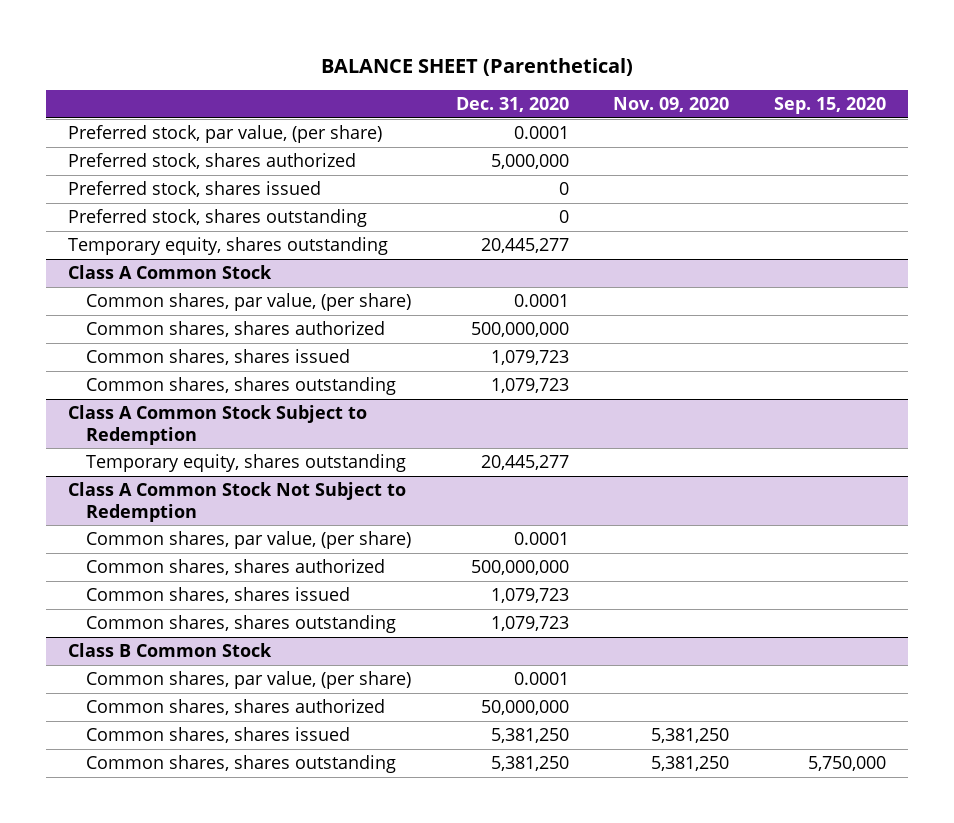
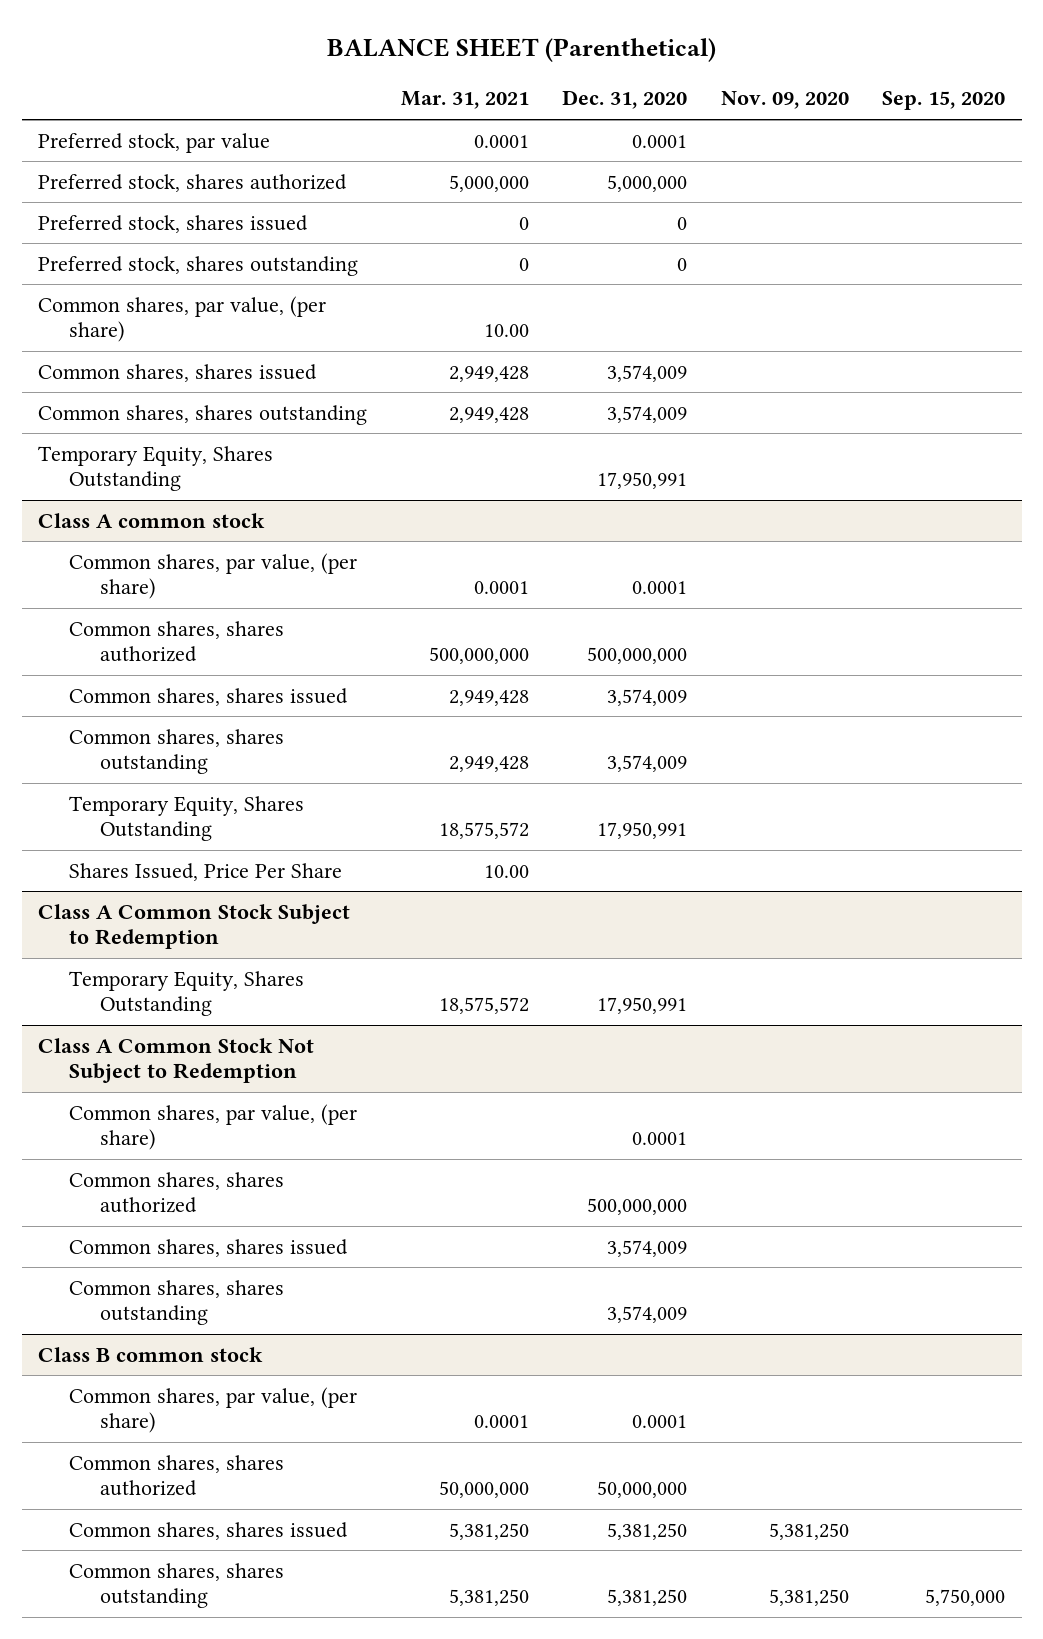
- | Dec. 31, 2020 | Nov. 09, 2020 | Sep. 15, 2020
+ | Mar. 31, 2021 | Dec. 31, 2020 | Nov. 09, 2020 | Sep. 15, 2020
- Preferred stock, par value, (per share) | 0.0001 | |
+ Preferred stock, par value | 0.0001 | 0.0001 | |
- Temporary equity, shares outstanding | 20,445,277 | |
- Class A Common Stock
+ Common shares, par value, (per share) | 10.00 | | |
+ Common shares, shares issued | 2,949,428 | 3,574,009 | |
+ Common shares, shares outstanding | 2,949,428 | 3,574,009 | |
+ Temporary Equity, Shares Outstanding | | 17,950,991 | |
+ Class A common stock
- Common shares, shares issued | 1,079,723 | |
- Common shares, shares outstanding | 1,079,723 | |
+ Common shares, shares issued | 2,949,428 | 3,574,009 | |
+ Common shares, shares outstanding | 2,949,428 | 3,574,009 | |
+ Temporary Equity, Shares Outstanding | 18,575,572 | 17,950,991 | |
+ Shares Issued, Price Per Share | 10.00 | | |
@ Class A Common Stock Subject to Redemption
- Temporary equity, shares outstanding | 20,445,277 | |
+ Temporary Equity, Shares Outstanding | 18,575,572 | 17,950,991 | |
@ Class A Common Stock Not Subject to Redemption
- Common shares, shares issued | 1,079,723 | |
- Common shares, shares outstanding | 1,079,723 | |
- Class B Common Stock
@ Class A Common Stock Not Subject to Redemption
+ Common shares, shares issued | | 3,574,009 | |
+ Common shares, shares outstanding | | 3,574,009 | |
+ Class B common stock

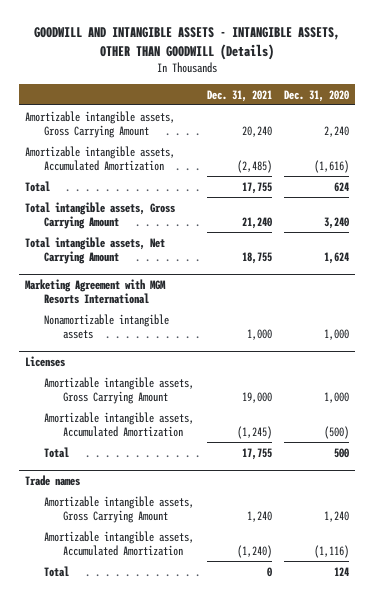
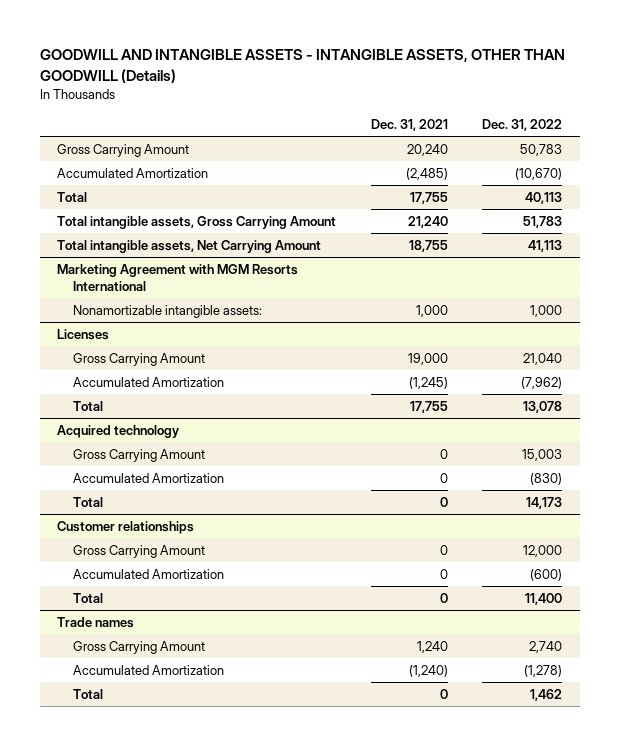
- | Dec. 31, 2021 | Dec. 31, 2020
+ | Dec. 31, 2021 | Dec. 31, 2022
- Amortizable intangible assets, Gross Carrying Amount | 20,240 | 2,240
- Amortizable intangible assets, Accumulated Amortization | (2,485) | (1,616)
+ Gross Carrying Amount | 20,240 | 50,783
+ Accumulated Amortization | (2,485) | (10,670)
@ Marketing Agreement with MGM Resorts International
- Nonamortizable intangible assets | 1,000 | 1,000
+ Nonamortizable intangible assets: | 1,000 | 1,000
@ Licenses
- Amortizable intangible assets, Gross Carrying Amount | 19,000 | 1,000
- Amortizable intangible assets, Accumulated Amortization | (1,245) | (500)
+ Gross Carrying Amount | 19,000 | 21,040
+ Accumulated Amortization | (1,245) | (7,962)
+ Acquired technology
+ Gross Carrying Amount | 0 | 15,003
+ Accumulated Amortization | 0 | (830)
+ Total | 0 | 14,173
+ Customer relationships
+ Gross Carrying Amount | 0 | 12,000
+ Accumulated Amortization | 0 | (600)
+ Total | 0 | 11,400
@ Trade names
- Amortizable intangible assets, Gross Carrying Amount | 1,240 | 1,240
- Amortizable intangible assets, Accumulated Amortization | (1,240) | (1,116)
+ Gross Carrying Amount | 1,240 | 2,740
+ Accumulated Amortization | (1,240) | (1,278)

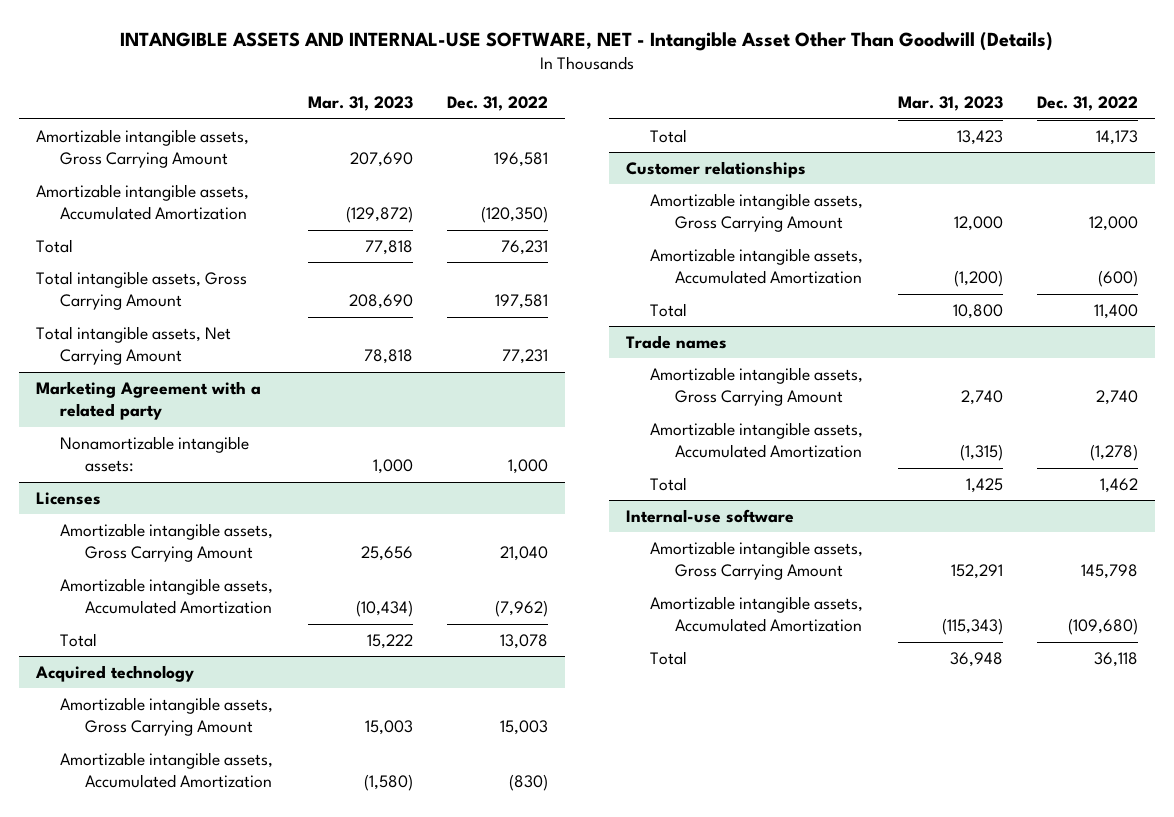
- GOODWILL AND INTANGIBLE ASSETS - INTANGIBLE ASSETS, OTHER THAN GOODWILL (Details)
+ INTANGIBLE ASSETS AND INTERNAL-USE SOFTWARE, NET - Intangible Asset Other Than Goodwill (Details)
- | Dec. 31, 2021 | Dec. 31, 2022
+ | Mar. 31, 2023 | Dec. 31, 2022
- Gross Carrying Amount | 20,240 | 50,783
- Accumulated Amortization | (2,485) | (10,670)
- Total | 17,755 | 40,113
- Total intangible assets, Gross Carrying Amount | 21,240 | 51,783
- Total intangible assets, Net Carrying Amount | 18,755 | 41,113
- Marketing Agreement with MGM Resorts International
+ Amortizable intangible assets, Gross Carrying Amount | 207,690 | 196,581
+ Amortizable intangible assets, Accumulated Amortization | (129,872) | (120,350)
+ Total | 77,818 | 76,231
+ Total intangible assets, Gross Carrying Amount | 208,690 | 197,581
+ Total intangible assets, Net Carrying Amount | 78,818 | 77,231
+ Marketing Agreement with a related party
@ Licenses
- Gross Carrying Amount | 19,000 | 21,040
- Accumulated Amortization | (1,245) | (7,962)
+ Amortizable intangible assets, Gross Carrying Amount | 25,656 | 21,040
+ Amortizable intangible assets, Accumulated Amortization | (10,434) | (7,962)
@ Acquired technology
- Gross Carrying Amount | 0 | 15,003
- Accumulated Amortization | 0 | (830)
+ Amortizable intangible assets, Gross Carrying Amount | 15,003 | 15,003
+ Amortizable intangible assets, Accumulated Amortization | (1,580) | (830)
@ Customer relationships
- Gross Carrying Amount | 0 | 12,000
- Accumulated Amortization | 0 | (600)
+ Amortizable intangible assets, Gross Carrying Amount | 12,000 | 12,000
+ Amortizable intangible assets, Accumulated Amortization | (1,200) | (600)
@ Trade names
- Gross Carrying Amount | 1,240 | 2,740
- Accumulated Amortization | (1,240) | (1,278)
+ Amortizable intangible assets, Gross Carrying Amount | 2,740 | 2,740
+ Amortizable intangible assets, Accumulated Amortization | (1,315) | (1,278)
+ Internal-use software
+ Amortizable intangible assets, Gross Carrying Amount | 152,291 | 145,798
+ Amortizable intangible assets, Accumulated Amortization | (115,343) | (109,680)
+ Total | 36,948 | 36,118

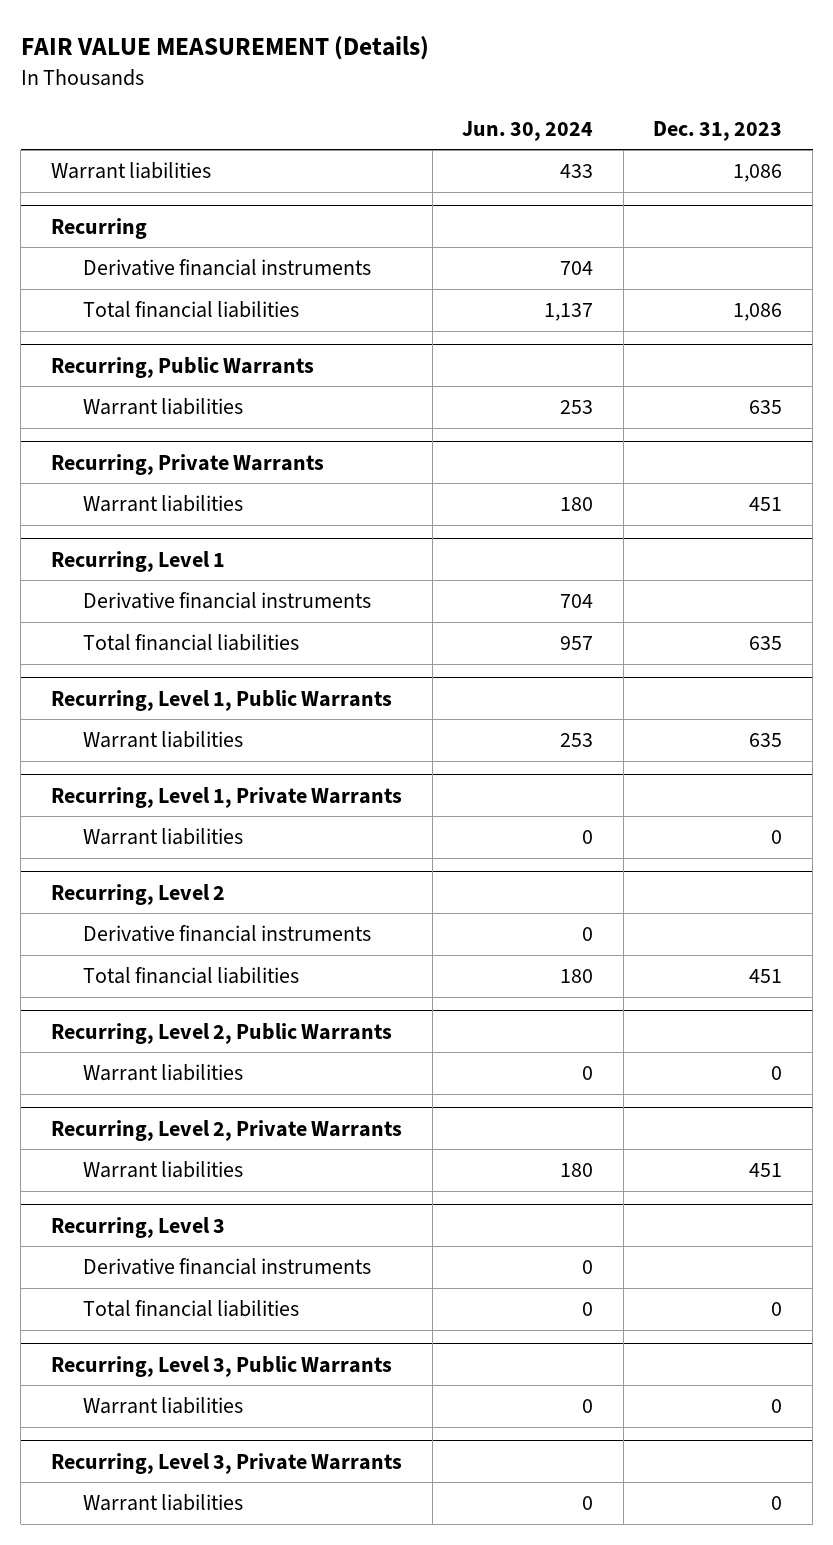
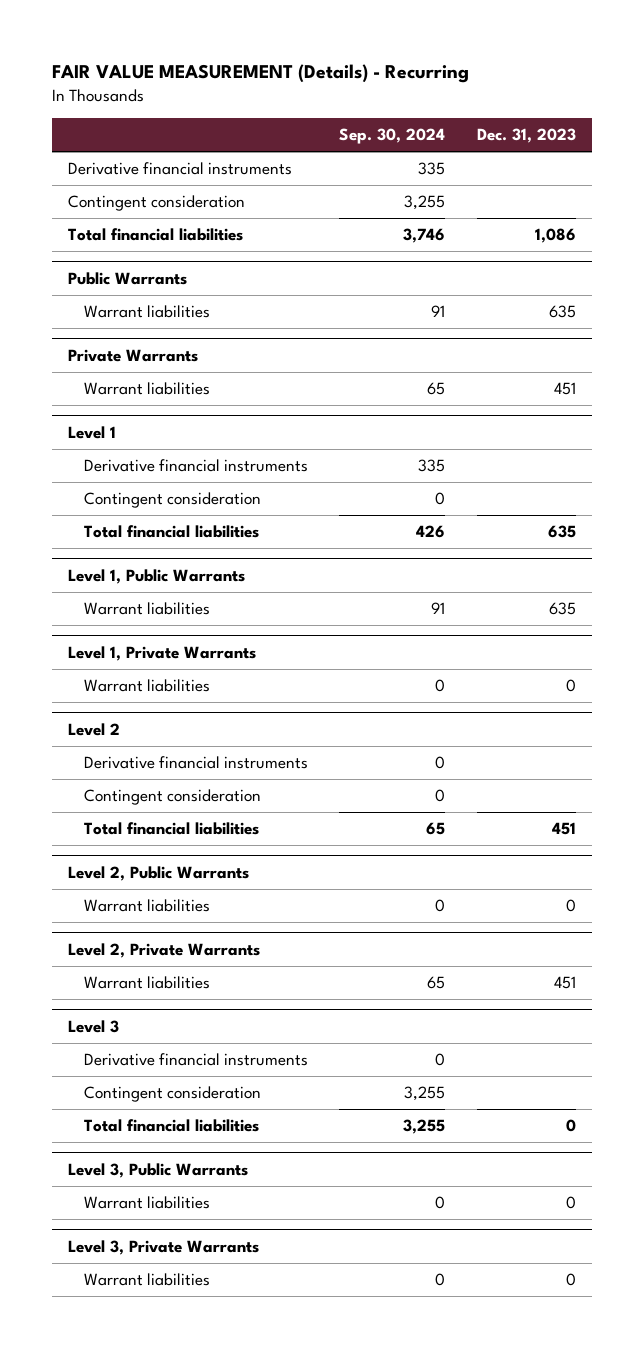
- FAIR VALUE MEASUREMENT (Details)
+ FAIR VALUE MEASUREMENT (Details) - Recurring
- | Jun. 30, 2024 | Dec. 31, 2023
+ | Sep. 30, 2024 | Dec. 31, 2023
- Warrant liabilities | 433 | 1,086
- Recurring
+ Contingent consideration | 3,255 |
- Recurring, Public Warrants
+ Public Warrants
- Recurring, Private Warrants
+ Private Warrants
- Recurring, Level 1
+ Level 1
+ Contingent consideration | 0 |
- Recurring, Level 1, Public Warrants
+ Level 1, Public Warrants
- Recurring, Level 1, Private Warrants
+ Level 1, Private Warrants
- Recurring, Level 2
+ Level 2
+ Contingent consideration | 0 |
- Recurring, Level 2, Public Warrants
+ Level 2, Public Warrants
- Recurring, Level 2, Private Warrants
+ Level 2, Private Warrants
- Recurring, Level 3
+ Level 3
+ Contingent consideration | 3,255 |
- Recurring, Level 3, Public Warrants
+ Level 3, Public Warrants
- Recurring, Level 3, Private Warrants
+ Level 3, Private Warrants

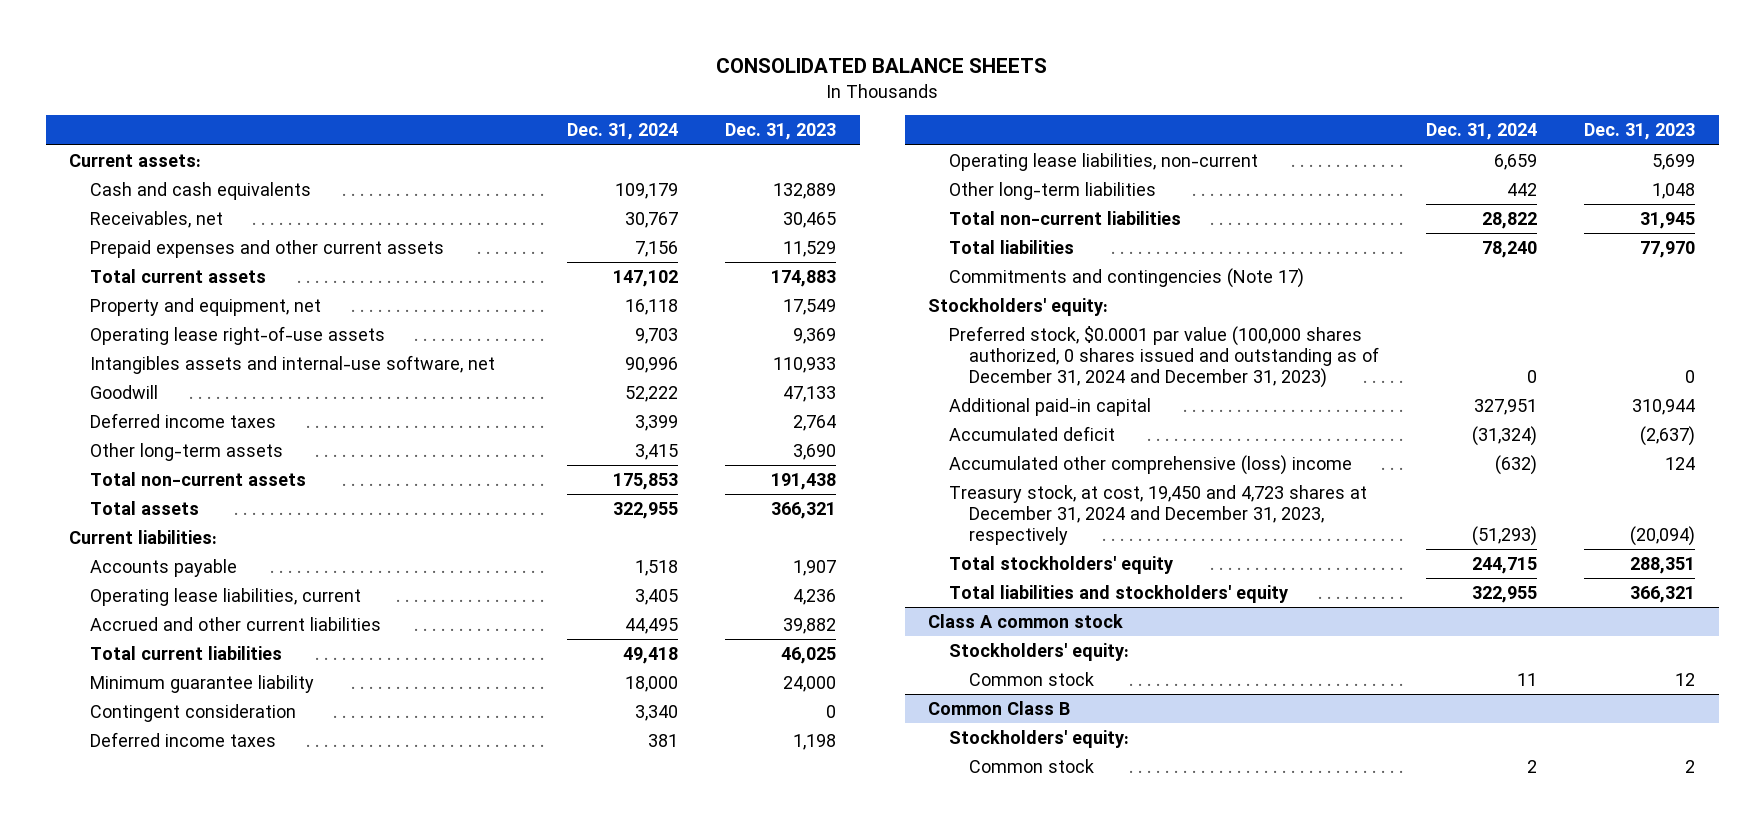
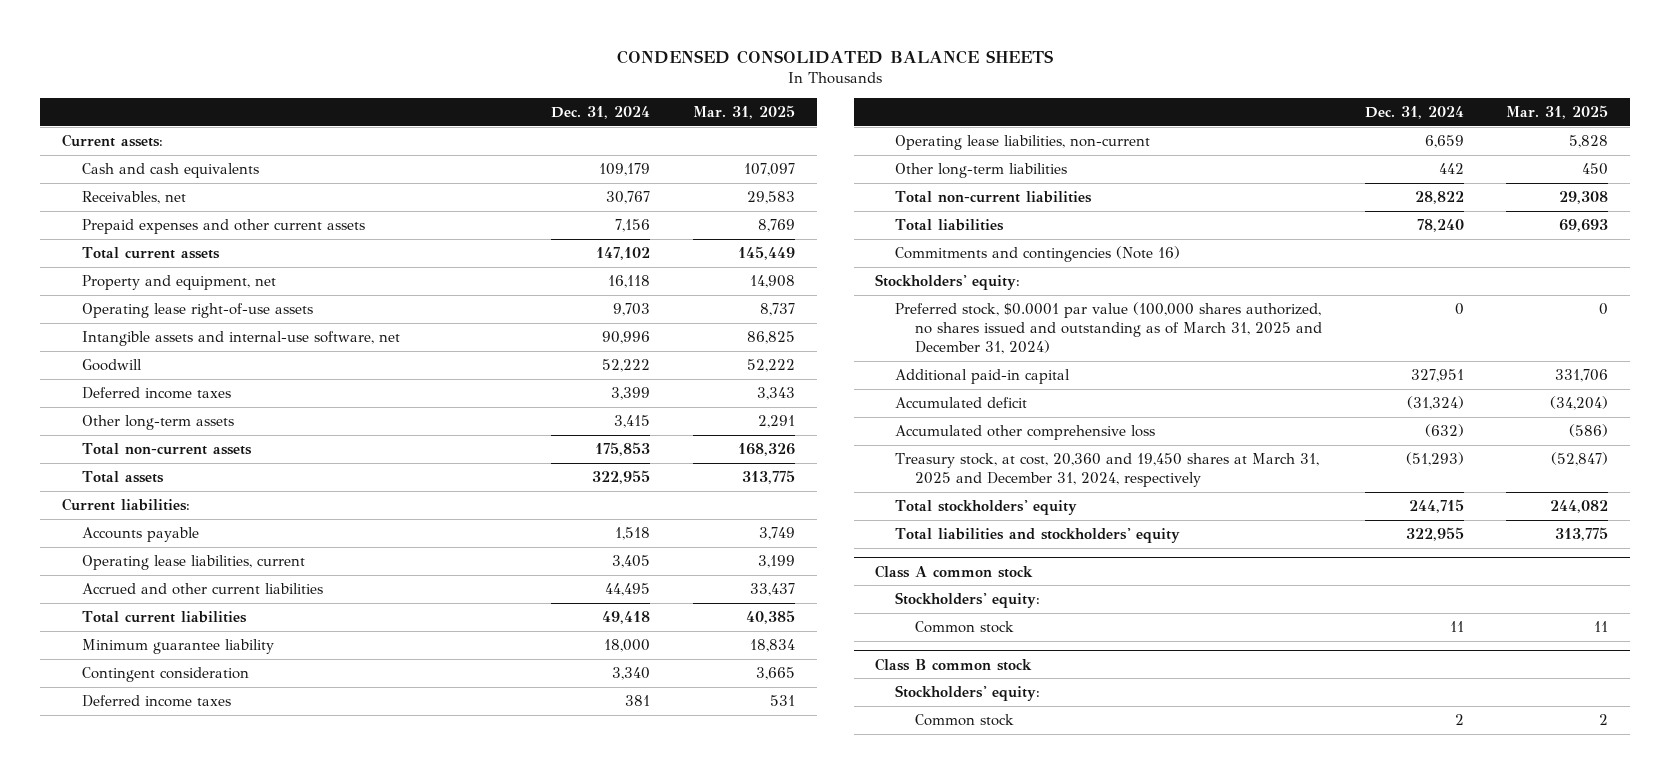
- CONSOLIDATED BALANCE SHEETS
+ CONDENSED CONSOLIDATED BALANCE SHEETS
- | Dec. 31, 2024 | Dec. 31, 2023
+ | Dec. 31, 2024 | Mar. 31, 2025
- Intangibles assets and internal-use software, net | 90,996 | 110,933
+ Intangible assets and internal-use software, net | 90,996 | 86,825
- Commitments and contingencies (Note 17)
+ Commitments and contingencies (Note 16)
- Preferred stock, $0.0001 par value (100,000 shares authorized, 0 shares issued and outstanding as of December 31, 2024 and December 31, 2023) | 0 | 0
+ Preferred stock, $0.0001 par value (100,000 shares authorized, no shares issued and outstanding as of March 31, 2025 and December 31, 2024) | 0 | 0
- Accumulated other comprehensive (loss) income | (632) | 124
- Treasury stock, at cost, 19,450 and 4,723 shares at December 31, 2024 and December 31, 2023, respectively | (51,293) | (20,094)
+ Accumulated other comprehensive loss | (632) | (586)
+ Treasury stock, at cost, 20,360 and 19,450 shares at March 31, 2025 and December 31, 2024, respectively | (51,293) | (52,847)
- Common Class B
+ Class B common stock

